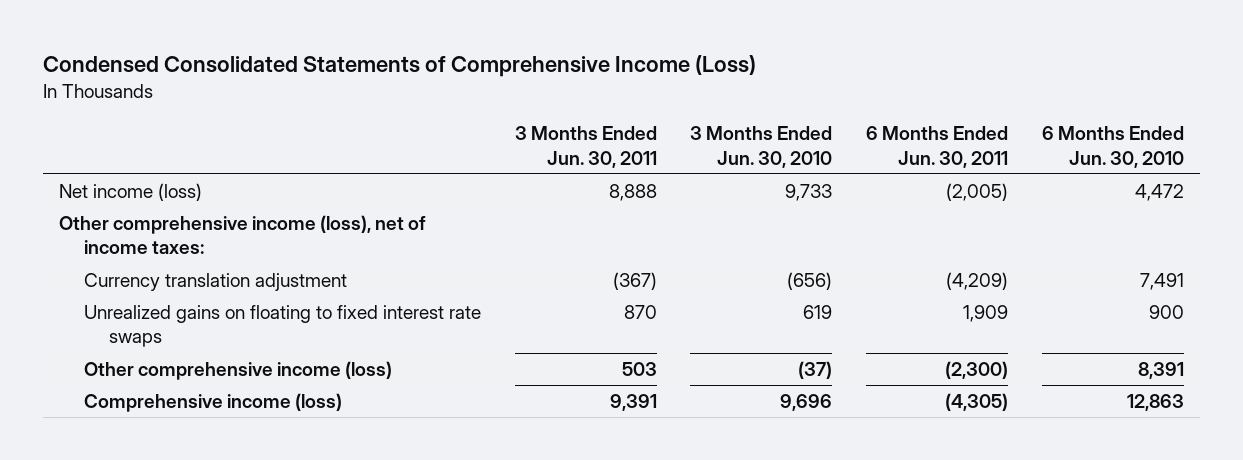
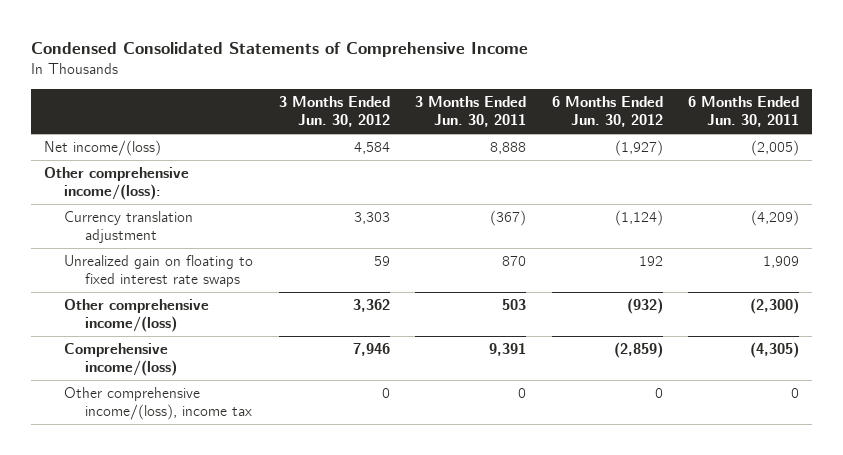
- Condensed Consolidated Statements of Comprehensive Income (Loss)
+ Condensed Consolidated Statements of Comprehensive Income
- | 3 Months Ended Jun. 30, 2011 | 3 Months Ended Jun. 30, 2010 | 6 Months Ended Jun. 30, 2011 | 6 Months Ended Jun. 30, 2010
+ | 3 Months Ended Jun. 30, 2012 | 3 Months Ended Jun. 30, 2011 | 6 Months Ended Jun. 30, 2012 | 6 Months Ended Jun. 30, 2011
- Net income (loss) | 8,888 | 9,733 | (2,005) | 4,472
- Other comprehensive income (loss), net of income taxes:
+ Net income/(loss) | 4,584 | 8,888 | (1,927) | (2,005)
+ Other comprehensive income/(loss):
- Unrealized gains on floating to fixed interest rate swaps | 870 | 619 | 1,909 | 900
- Other comprehensive income (loss) | 503 | (37) | (2,300) | 8,391
- Comprehensive income (loss) | 9,391 | 9,696 | (4,305) | 12,863
+ Unrealized gain on floating to fixed interest rate swaps | 59 | 870 | 192 | 1,909
+ Other comprehensive income/(loss) | 3,362 | 503 | (932) | (2,300)
+ Comprehensive income/(loss) | 7,946 | 9,391 | (2,859) | (4,305)
+ Other comprehensive income/(loss), income tax | 0 | 0 | 0 | 0

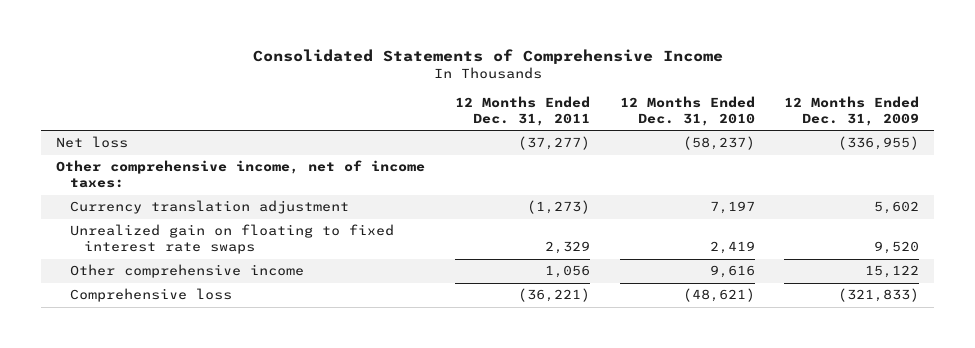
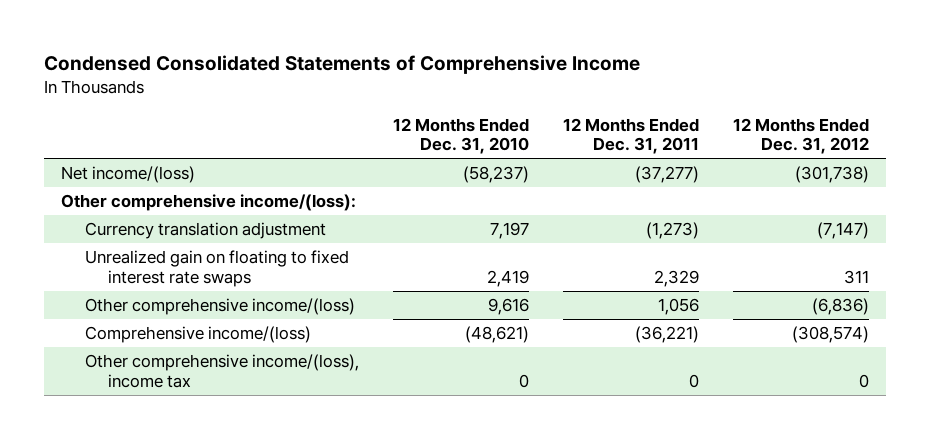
- Consolidated Statements of Comprehensive Income
+ Condensed Consolidated Statements of Comprehensive Income
- | 12 Months Ended Dec. 31, 2011 | 12 Months Ended Dec. 31, 2010 | 12 Months Ended Dec. 31, 2009
+ | 12 Months Ended Dec. 31, 2010 | 12 Months Ended Dec. 31, 2011 | 12 Months Ended Dec. 31, 2012
- Net loss | (37,277) | (58,237) | (336,955)
- Other comprehensive income, net of income taxes:
+ Net income/(loss) | (58,237) | (37,277) | (301,738)
+ Other comprehensive income/(loss):
- Other comprehensive income | 1,056 | 9,616 | 15,122
- Comprehensive loss | (36,221) | (48,621) | (321,833)
+ Other comprehensive income/(loss) | 9,616 | 1,056 | (6,836)
+ Comprehensive income/(loss) | (48,621) | (36,221) | (308,574)
+ Other comprehensive income/(loss), income tax | 0 | 0 | 0

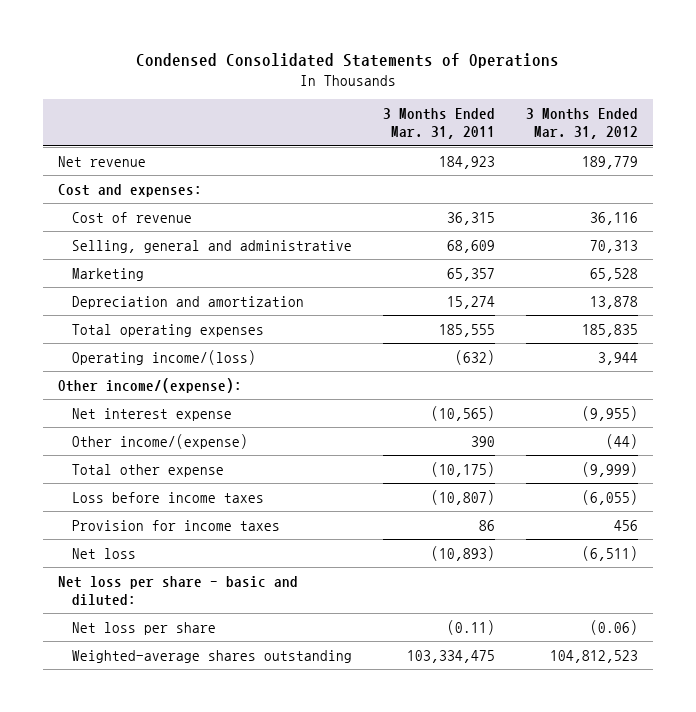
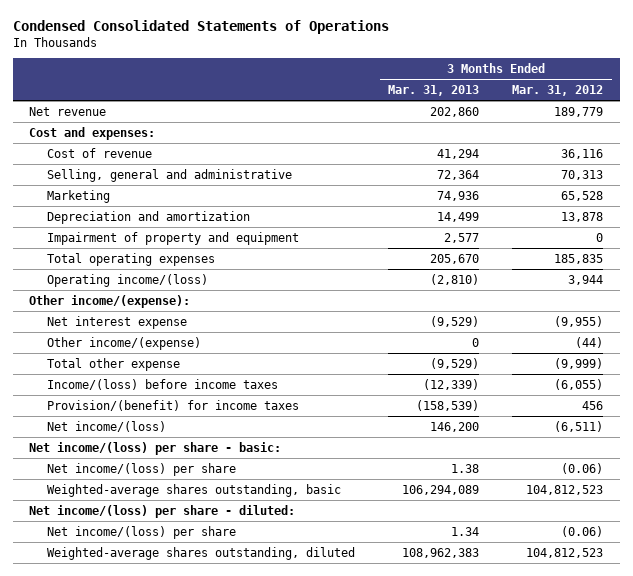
- | 3 Months Ended Mar. 31, 2011 | 3 Months Ended Mar. 31, 2012
+ | 3 Months Ended Mar. 31, 2013 | 3 Months Ended Mar. 31, 2012
+ Impairment of property and equipment | 2,577 | 0
- Loss before income taxes | (10,807) | (6,055)
- Provision for income taxes | 86 | 456
- Net loss | (10,893) | (6,511)
- Net loss per share - basic and diluted:
- Net loss per share | (0.11) | (0.06)
- Weighted-average shares outstanding | 103,334,475 | 104,812,523
+ Income/(loss) before income taxes | (12,339) | (6,055)
+ Provision/(benefit) for income taxes | (158,539) | 456
+ Net income/(loss) | 146,200 | (6,511)
+ Net income/(loss) per share - basic:
+ Net income/(loss) per share | 1.38 | (0.06)
+ Weighted-average shares outstanding, basic | 106,294,089 | 104,812,523
+ Net income/(loss) per share - diluted:
+ Net income/(loss) per share | 1.34 | (0.06)
+ Weighted-average shares outstanding, diluted | 108,962,383 | 104,812,523

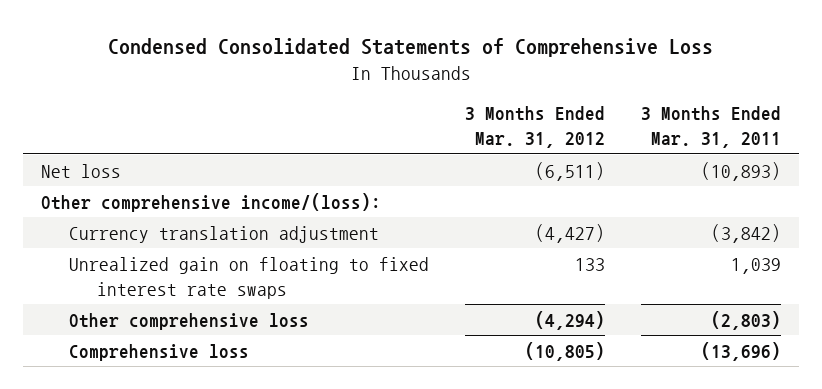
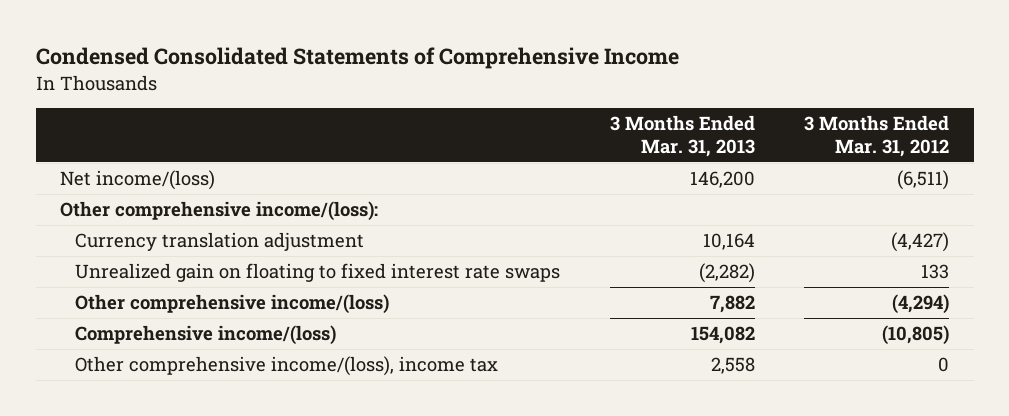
- Condensed Consolidated Statements of Comprehensive Loss
+ Condensed Consolidated Statements of Comprehensive Income
- | 3 Months Ended Mar. 31, 2012 | 3 Months Ended Mar. 31, 2011
+ | 3 Months Ended Mar. 31, 2013 | 3 Months Ended Mar. 31, 2012
- Net loss | (6,511) | (10,893)
+ Net income/(loss) | 146,200 | (6,511)
- Other comprehensive loss | (4,294) | (2,803)
- Comprehensive loss | (10,805) | (13,696)
+ Other comprehensive income/(loss) | 7,882 | (4,294)
+ Comprehensive income/(loss) | 154,082 | (10,805)
+ Other comprehensive income/(loss), income tax | 2,558 | 0

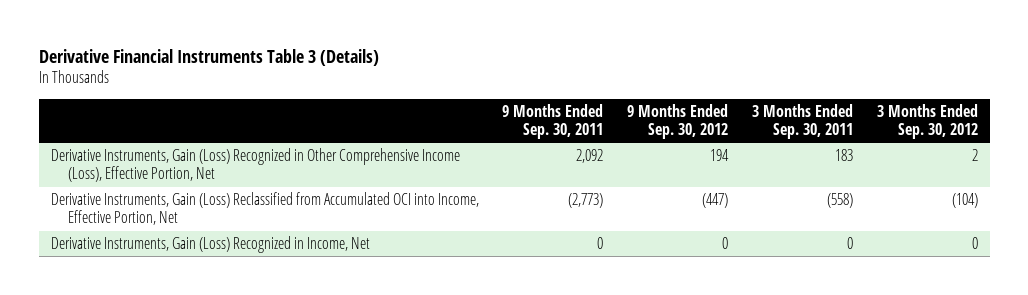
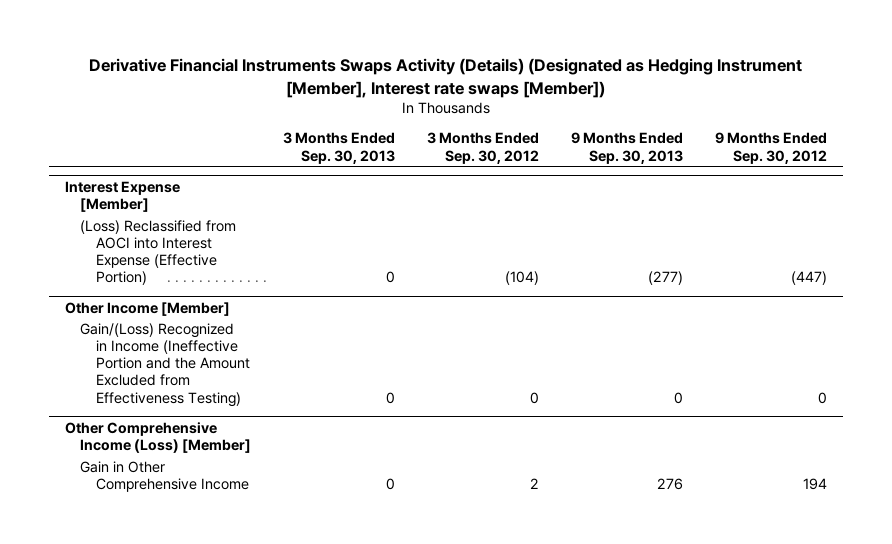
- Derivative Financial Instruments Table 3 (Details)
+ Derivative Financial Instruments Swaps Activity (Details) (Designated as Hedging Instrument [Member], Interest rate swaps [Member])
- | 9 Months Ended Sep. 30, 2011 | 9 Months Ended Sep. 30, 2012 | 3 Months Ended Sep. 30, 2011 | 3 Months Ended Sep. 30, 2012
+ | 3 Months Ended Sep. 30, 2013 | 3 Months Ended Sep. 30, 2012 | 9 Months Ended Sep. 30, 2013 | 9 Months Ended Sep. 30, 2012
- Derivative Instruments, Gain (Loss) Recognized in Other Comprehensive Income (Loss), Effective Portion, Net | 2,092 | 194 | 183 | 2
- Derivative Instruments, Gain (Loss) Reclassified from Accumulated OCI into Income, Effective Portion, Net | (2,773) | (447) | (558) | (104)
- Derivative Instruments, Gain (Loss) Recognized in Income, Net | 0 | 0 | 0 | 0
+ Interest Expense [Member]
+ (Loss) Reclassified from AOCI into Interest Expense (Effective Portion) | 0 | (104) | (277) | (447)
+ Other Income [Member]
+ Gain/(Loss) Recognized in Income (Ineffective Portion and the Amount Excluded from Effectiveness Testing) | 0 | 0 | 0 | 0
+ Other Comprehensive Income (Loss) [Member]
+ Gain in Other Comprehensive Income | 0 | 2 | 276 | 194

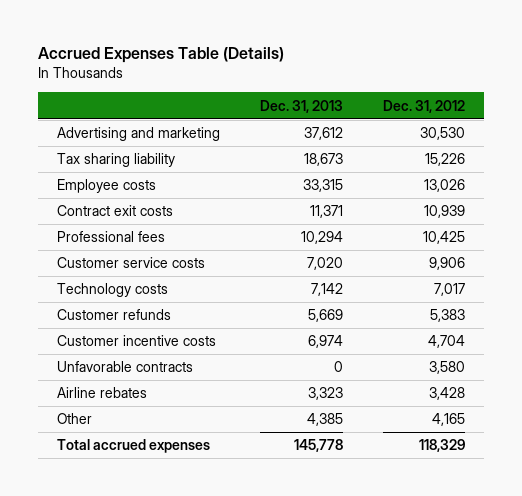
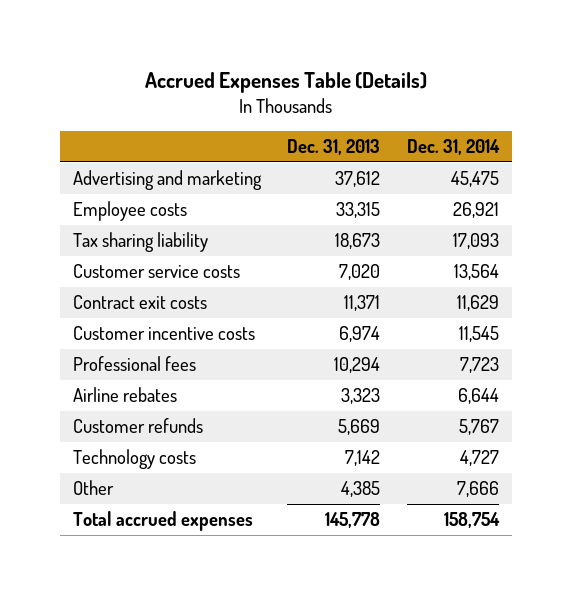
- | Dec. 31, 2013 | Dec. 31, 2012
+ | Dec. 31, 2013 | Dec. 31, 2014
moved down: Tax sharing liability | 18,673 | 17,093
moved down: Contract exit costs | 11,371 | 11,629
- Unfavorable contracts | 0 | 3,580
moved down: Professional fees | 10,294 | 7,723
moved down: Customer refunds | 5,669 | 5,767
moved down: Technology costs | 7,142 | 4,727

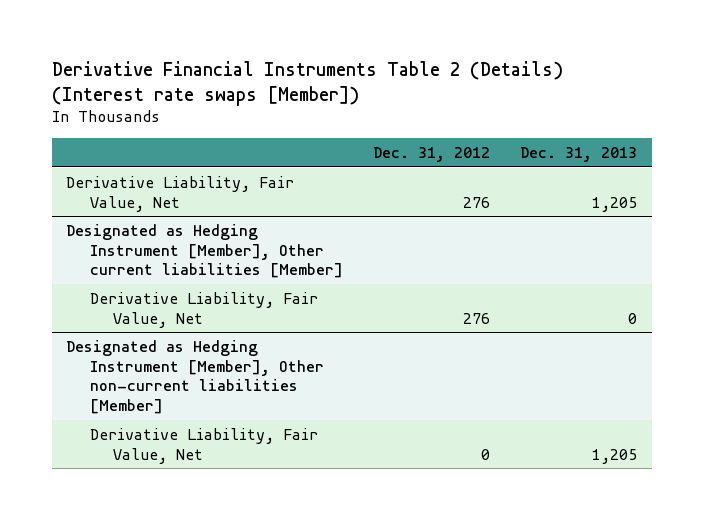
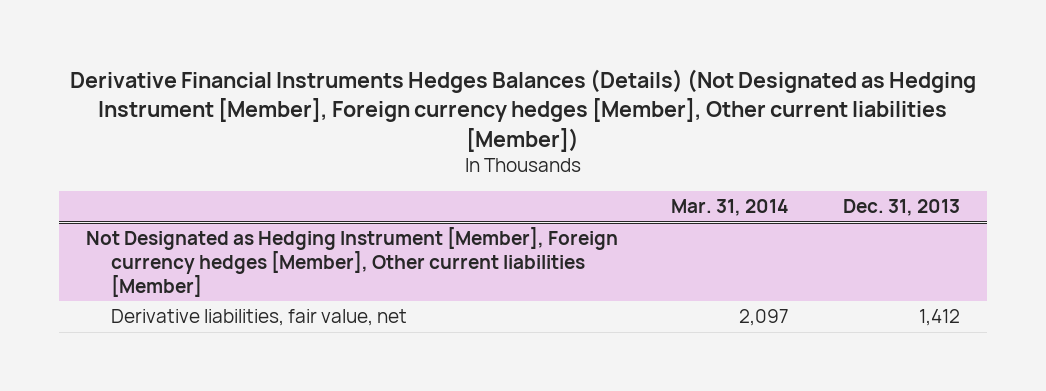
- Derivative Financial Instruments Table 2 (Details) (Interest rate swaps [Member])
+ Derivative Financial Instruments Hedges Balances (Details) (Not Designated as Hedging Instrument [Member], Foreign currency hedges [Member], Other current liabilities [Member])
- | Dec. 31, 2012 | Dec. 31, 2013
+ | Mar. 31, 2014 | Dec. 31, 2013
- Derivative Liability, Fair Value, Net | 276 | 1,205
- Designated as Hedging Instrument [Member], Other current liabilities [Member]
- Derivative Liability, Fair Value, Net | 276 | 0
- Designated as Hedging Instrument [Member], Other non-current liabilities [Member]
- Derivative Liability, Fair Value, Net | 0 | 1,205
+ Not Designated as Hedging Instrument [Member], Foreign currency hedges [Member], Other current liabilities [Member]
+ Derivative liabilities, fair value, net | 2,097 | 1,412

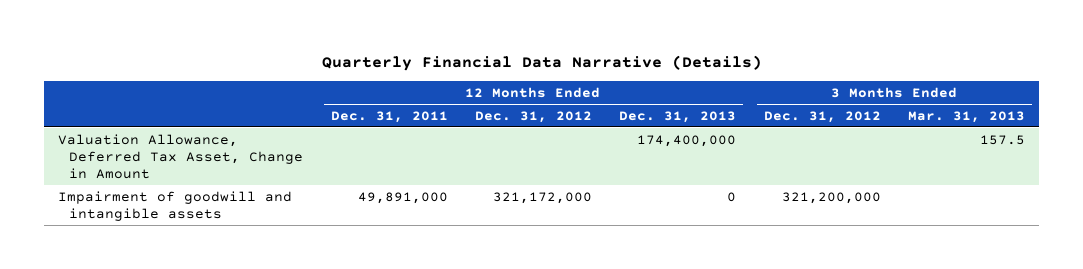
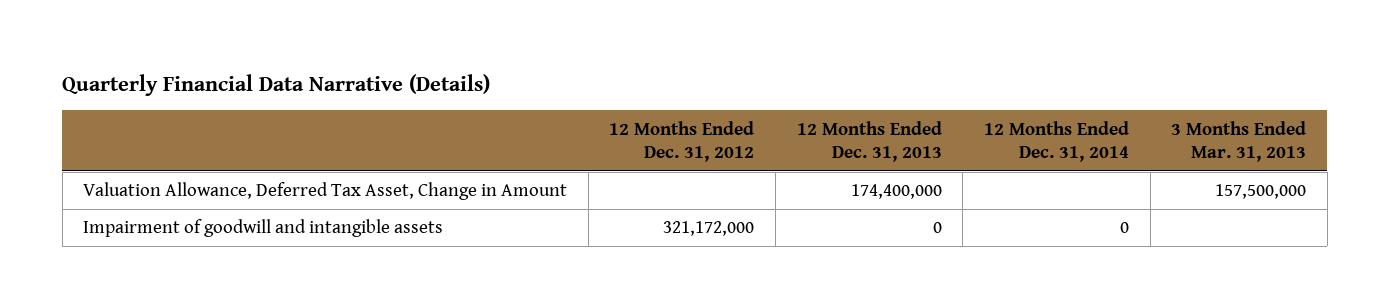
- | 12 Months Ended Dec. 31, 2011 | 12 Months Ended Dec. 31, 2012 | 12 Months Ended Dec. 31, 2013 | 3 Months Ended Dec. 31, 2012 | 3 Months Ended Mar. 31, 2013
+ | 12 Months Ended Dec. 31, 2012 | 12 Months Ended Dec. 31, 2013 | 12 Months Ended Dec. 31, 2014 | 3 Months Ended Mar. 31, 2013
- Valuation Allowance, Deferred Tax Asset, Change in Amount | | | 174,400,000 | | 157.5
+ Valuation Allowance, Deferred Tax Asset, Change in Amount | | 174,400,000 | | 157,500,000

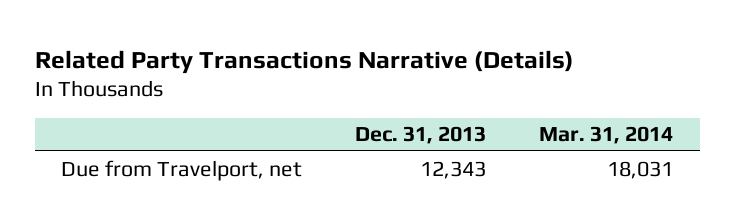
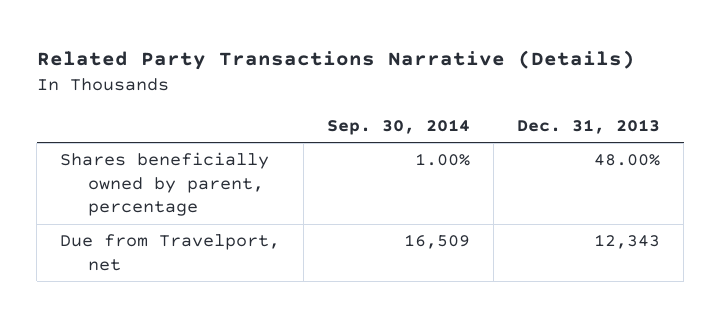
- | Dec. 31, 2013 | Mar. 31, 2014
+ | Sep. 30, 2014 | Dec. 31, 2013
+ Shares beneficially owned by parent, percentage | 1.00% | 48.00%

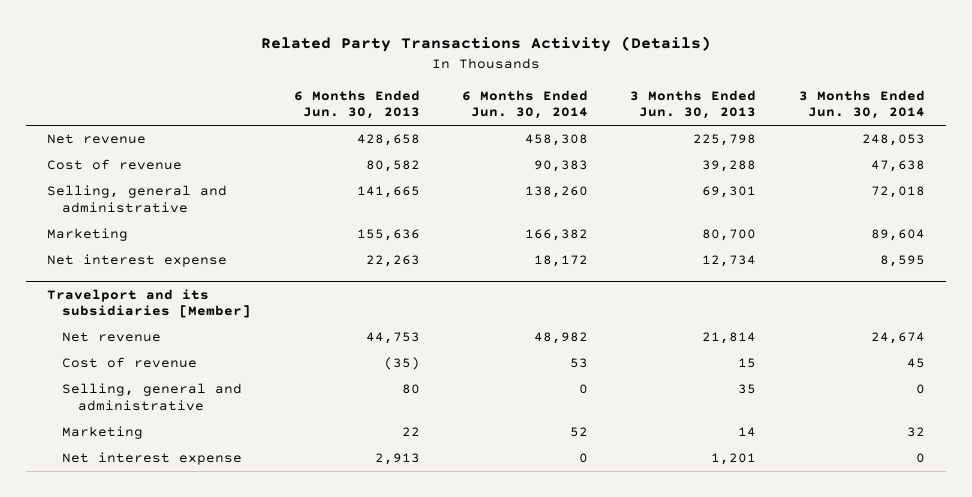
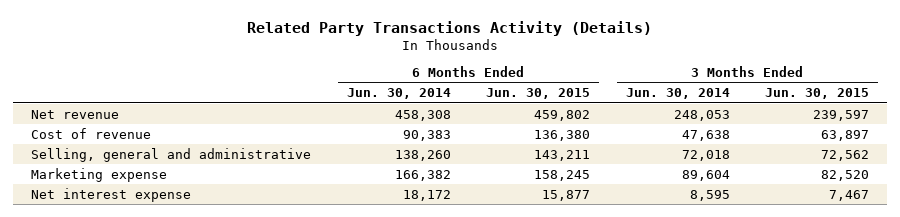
- | 6 Months Ended Jun. 30, 2013 | 6 Months Ended Jun. 30, 2014 | 3 Months Ended Jun. 30, 2013 | 3 Months Ended Jun. 30, 2014
+ | 6 Months Ended Jun. 30, 2014 | 6 Months Ended Jun. 30, 2015 | 3 Months Ended Jun. 30, 2014 | 3 Months Ended Jun. 30, 2015
- Marketing | 155,636 | 166,382 | 80,700 | 89,604
+ Marketing expense | 166,382 | 158,245 | 89,604 | 82,520
- Travelport and its subsidiaries [Member]
- Net revenue | 44,753 | 48,982 | 21,814 | 24,674
- Cost of revenue | (35) | 53 | 15 | 45
- Selling, general and administrative | 80 | 0 | 35 | 0
- Marketing | 22 | 52 | 14 | 32
- Net interest expense | 2,913 | 0 | 1,201 | 0

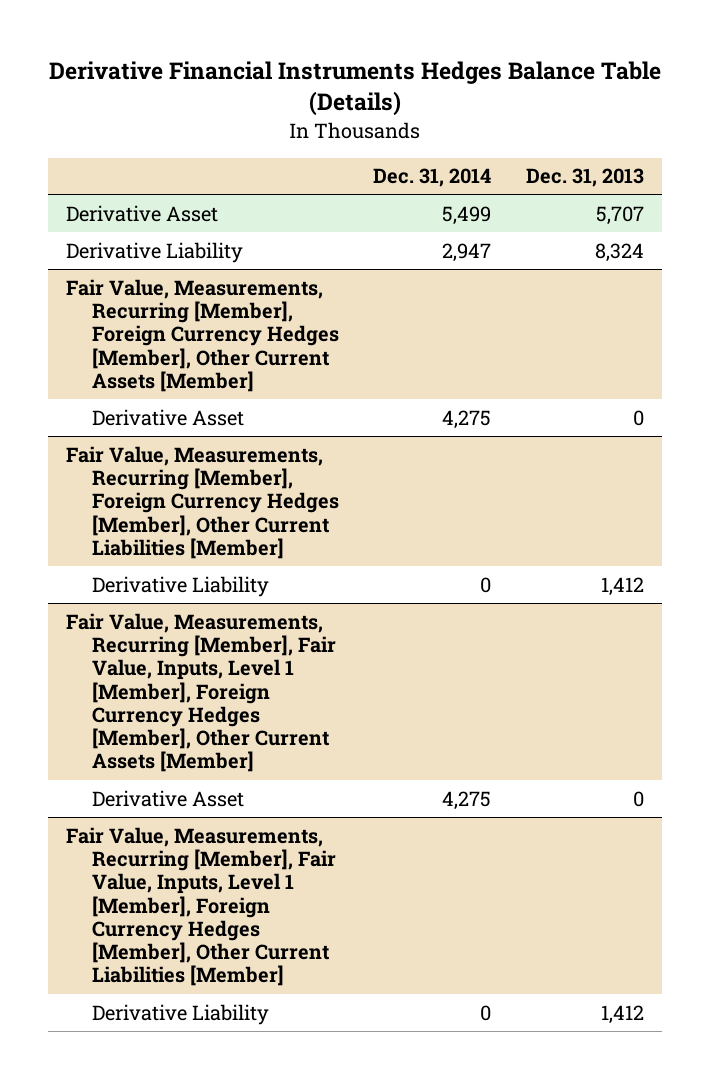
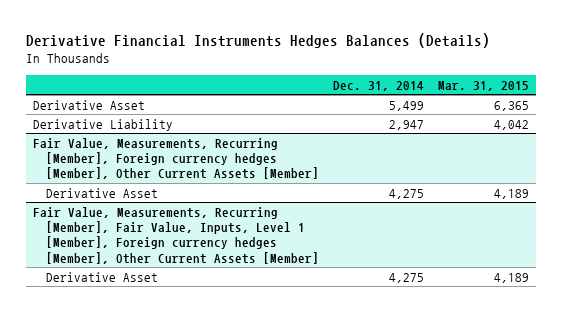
- Derivative Financial Instruments Hedges Balance Table (Details)
+ Derivative Financial Instruments Hedges Balances (Details)
- | Dec. 31, 2014 | Dec. 31, 2013
+ | Dec. 31, 2014 | Mar. 31, 2015
- Fair Value, Measurements, Recurring [Member], Foreign Currency Hedges [Member], Other Current Assets [Member]
+ Fair Value, Measurements, Recurring [Member], Foreign currency hedges [Member], Other Current Assets [Member]
- Fair Value, Measurements, Recurring [Member], Foreign Currency Hedges [Member], Other Current Liabilities [Member]
- Derivative Liability | 0 | 1,412
- Fair Value, Measurements, Recurring [Member], Fair Value, Inputs, Level 1 [Member], Foreign Currency Hedges [Member], Other Current Assets [Member]
+ Fair Value, Measurements, Recurring [Member], Fair Value, Inputs, Level 1 [Member], Foreign currency hedges [Member], Other Current Assets [Member]
- Fair Value, Measurements, Recurring [Member], Fair Value, Inputs, Level 1 [Member], Foreign Currency Hedges [Member], Other Current Liabilities [Member]
- Derivative Liability | 0 | 1,412

